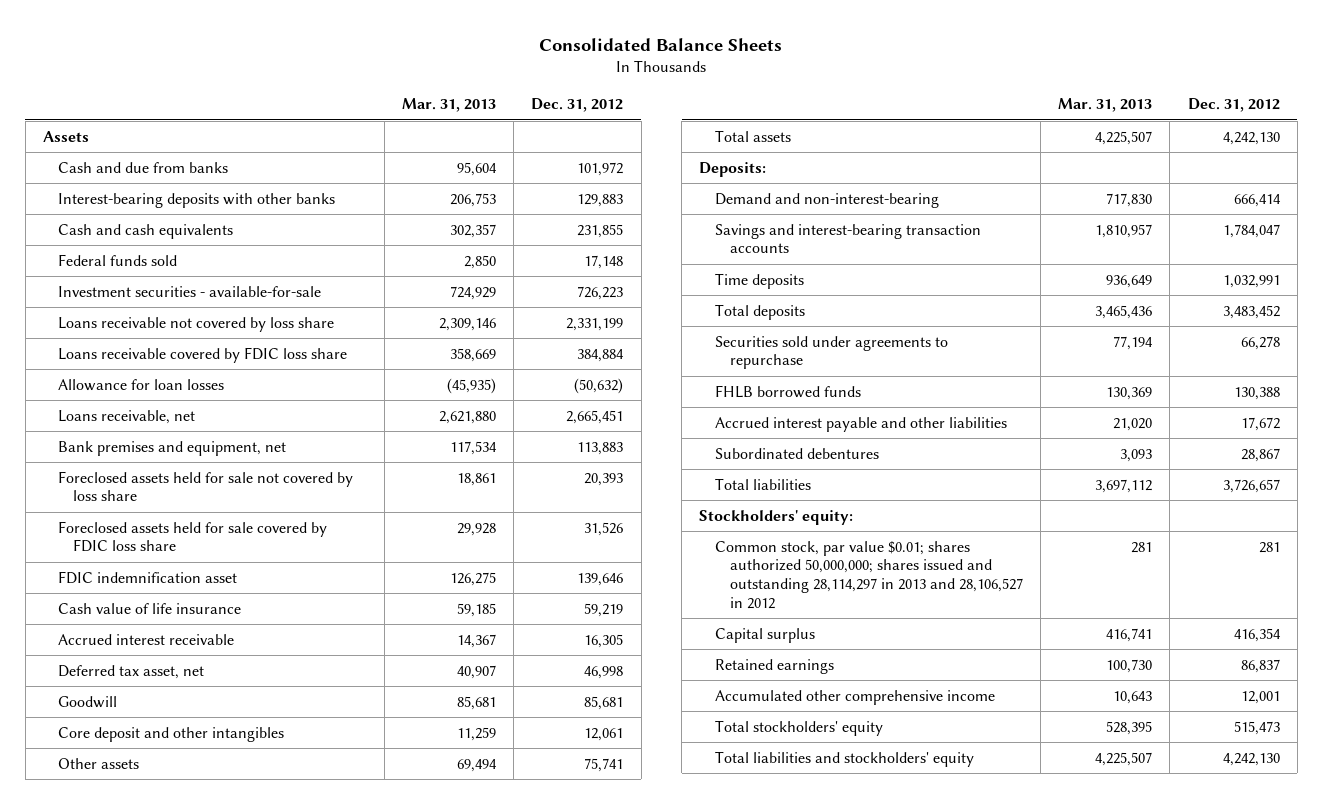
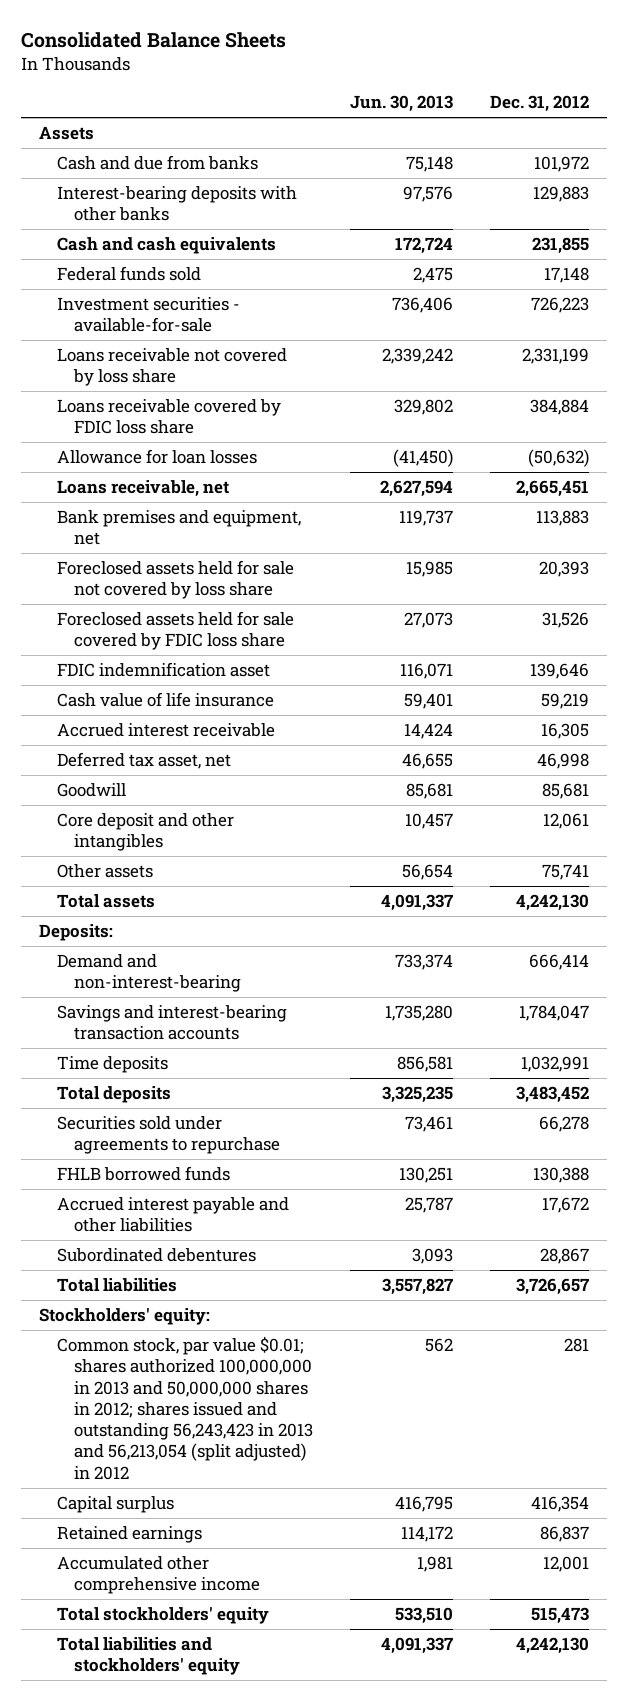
- | Mar. 31, 2013 | Dec. 31, 2012
+ | Jun. 30, 2013 | Dec. 31, 2012
- Common stock, par value $0.01; shares authorized 50,000,000; shares issued and outstanding 28,114,297 in 2013 and 28,106,527 in 2012 | 281 | 281
+ Common stock, par value $0.01; shares authorized 100,000,000 in 2013 and 50,000,000 shares in 2012; shares issued and outstanding 56,243,423 in 2013 and 56,213,054 (split adjusted) in 2012 | 562 | 281

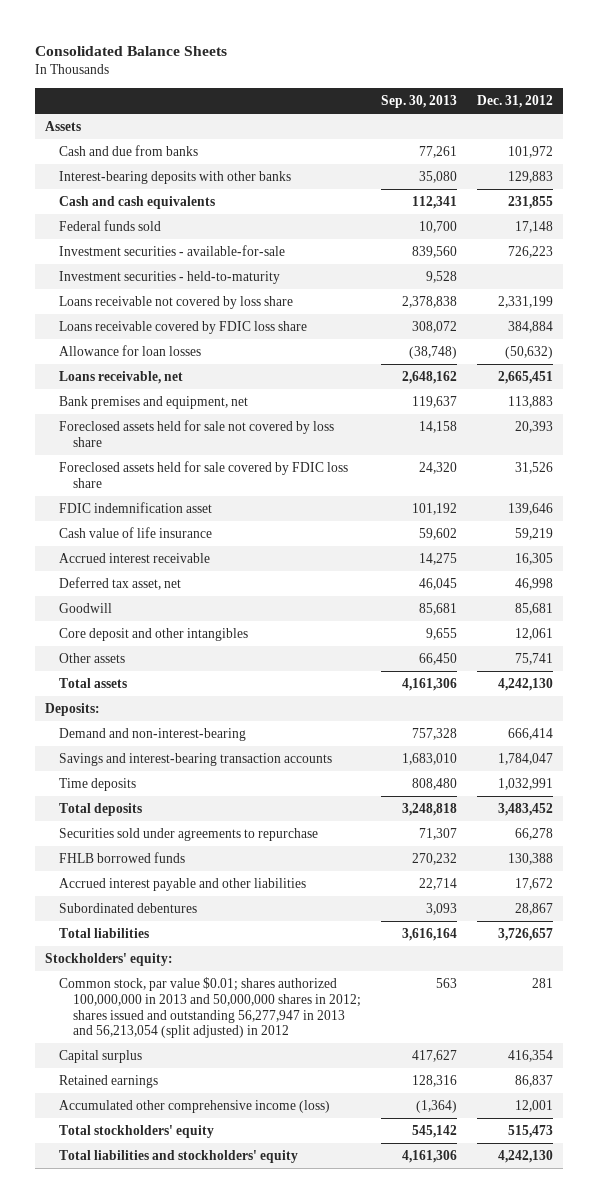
- | Jun. 30, 2013 | Dec. 31, 2012
+ | Sep. 30, 2013 | Dec. 31, 2012
+ Investment securities - held-to-maturity | 9,528 |
- Common stock, par value $0.01; shares authorized 100,000,000 in 2013 and 50,000,000 shares in 2012; shares issued and outstanding 56,243,423 in 2013 and 56,213,054 (split adjusted) in 2012 | 562 | 281
+ Common stock, par value $0.01; shares authorized 100,000,000 in 2013 and 50,000,000 shares in 2012; shares issued and outstanding 56,277,947 in 2013 and 56,213,054 (split adjusted) in 2012 | 563 | 281
- Accumulated other comprehensive income | 1,981 | 12,001
+ Accumulated other comprehensive income (loss) | (1,364) | 12,001

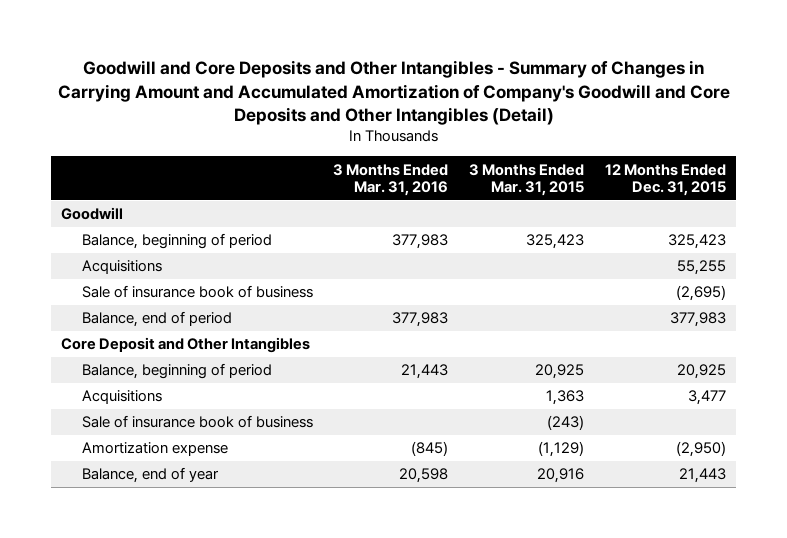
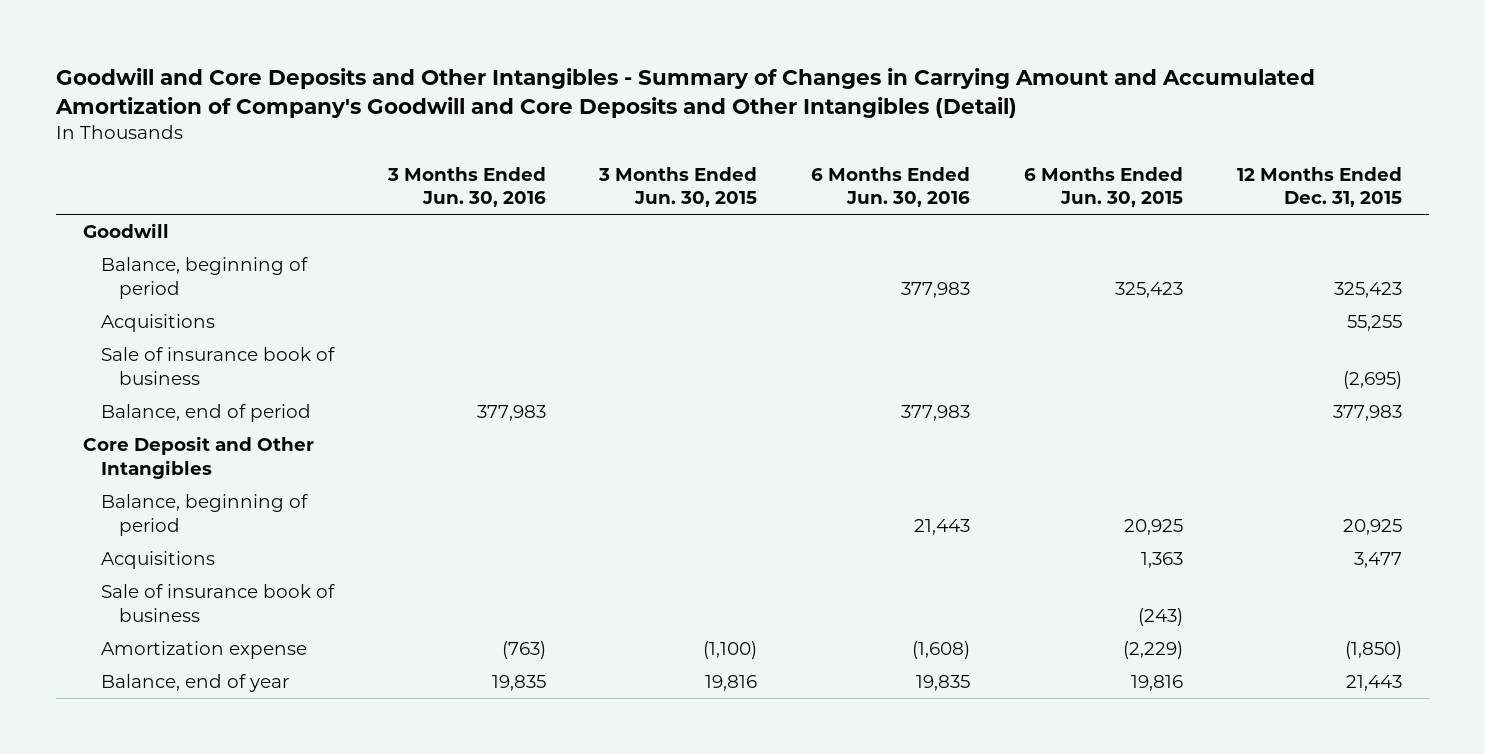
- | 3 Months Ended Mar. 31, 2016 | 3 Months Ended Mar. 31, 2015 | 12 Months Ended Dec. 31, 2015
+ | 3 Months Ended Jun. 30, 2016 | 3 Months Ended Jun. 30, 2015 | 6 Months Ended Jun. 30, 2016 | 6 Months Ended Jun. 30, 2015 | 12 Months Ended Dec. 31, 2015
- Amortization expense | (845) | (1,129) | (2,950)
+ Amortization expense | (763) | (1,100) | (1,608) | (2,229) | (1,850)

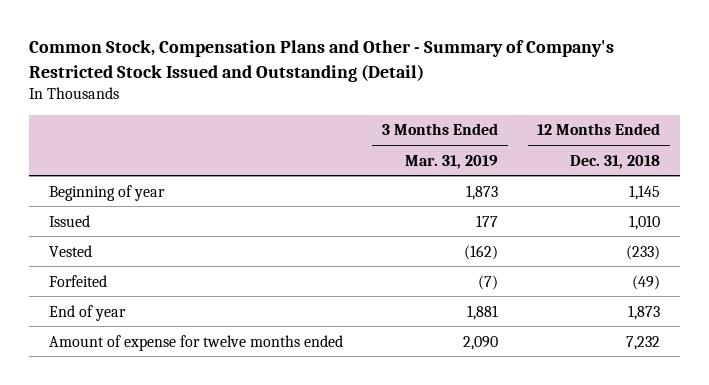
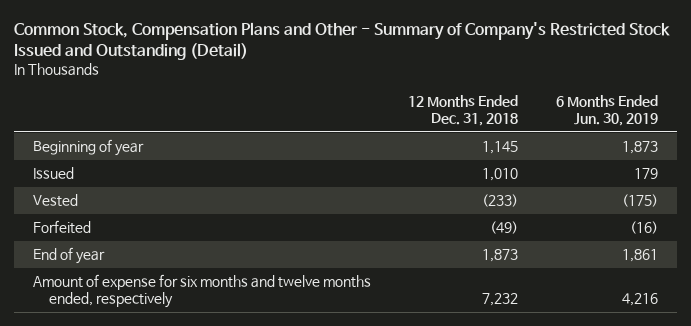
- | 3 Months Ended Mar. 31, 2019 | 12 Months Ended Dec. 31, 2018
+ | 12 Months Ended Dec. 31, 2018 | 6 Months Ended Jun. 30, 2019
- Amount of expense for twelve months ended | 2,090 | 7,232
+ Amount of expense for six months and twelve months ended, respectively | 7,232 | 4,216

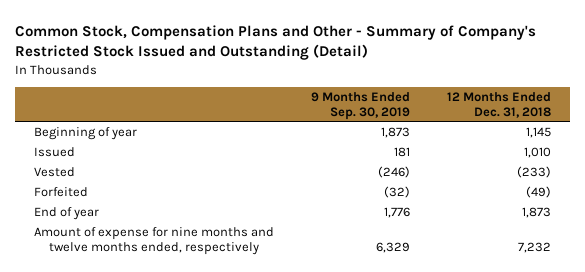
- | 12 Months Ended Dec. 31, 2018 | 6 Months Ended Jun. 30, 2019
+ | 9 Months Ended Sep. 30, 2019 | 12 Months Ended Dec. 31, 2018
- Amount of expense for six months and twelve months ended, respectively | 7,232 | 4,216
+ Amount of expense for nine months and twelve months ended, respectively | 6,329 | 7,232

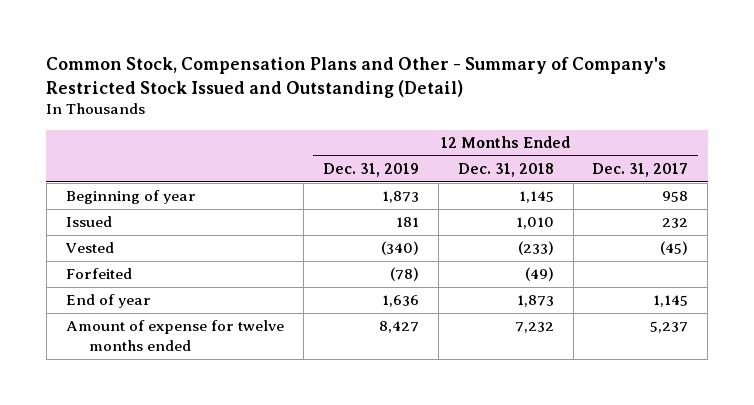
- | 9 Months Ended Sep. 30, 2019 | 12 Months Ended Dec. 31, 2018
+ | 12 Months Ended Dec. 31, 2019 | 12 Months Ended Dec. 31, 2018 | 12 Months Ended Dec. 31, 2017
- Amount of expense for nine months and twelve months ended, respectively | 6,329 | 7,232
+ Amount of expense for twelve months ended | 8,427 | 7,232 | 5,237

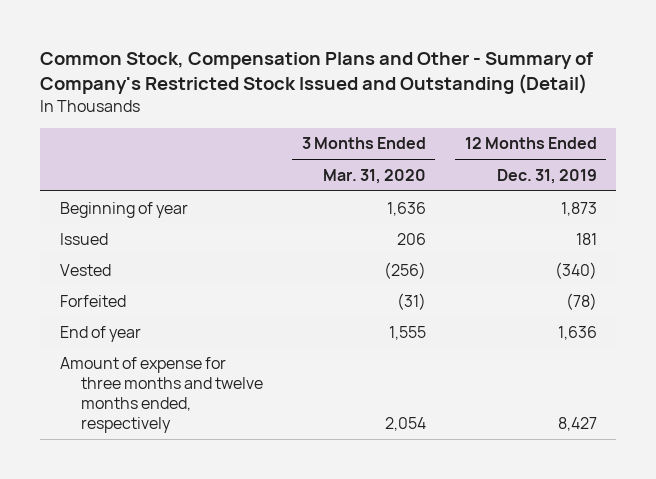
- | 12 Months Ended Dec. 31, 2019 | 12 Months Ended Dec. 31, 2018 | 12 Months Ended Dec. 31, 2017
+ | 3 Months Ended Mar. 31, 2020 | 12 Months Ended Dec. 31, 2019
- Amount of expense for twelve months ended | 8,427 | 7,232 | 5,237
+ Amount of expense for three months and twelve months ended, respectively | 2,054 | 8,427

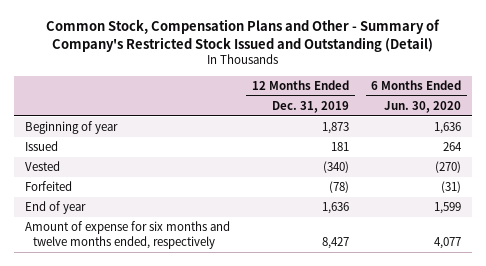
- | 3 Months Ended Mar. 31, 2020 | 12 Months Ended Dec. 31, 2019
+ | 12 Months Ended Dec. 31, 2019 | 6 Months Ended Jun. 30, 2020
- Amount of expense for three months and twelve months ended, respectively | 2,054 | 8,427
+ Amount of expense for six months and twelve months ended, respectively | 8,427 | 4,077

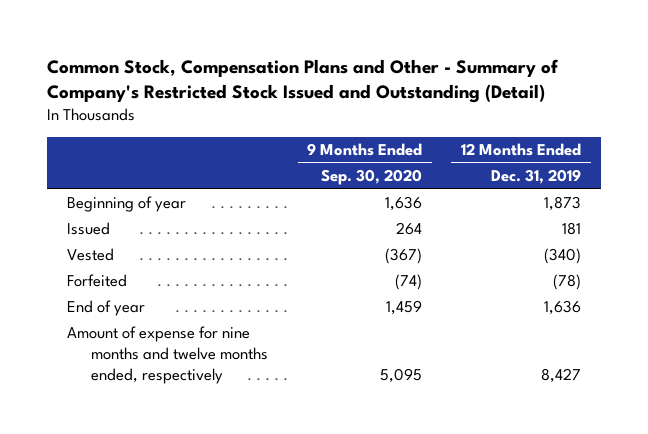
- | 12 Months Ended Dec. 31, 2019 | 6 Months Ended Jun. 30, 2020
+ | 9 Months Ended Sep. 30, 2020 | 12 Months Ended Dec. 31, 2019
- Amount of expense for six months and twelve months ended, respectively | 8,427 | 4,077
+ Amount of expense for nine months and twelve months ended, respectively | 5,095 | 8,427

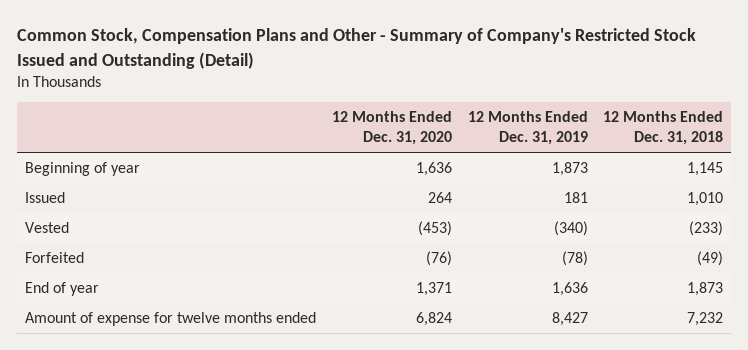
- | 9 Months Ended Sep. 30, 2020 | 12 Months Ended Dec. 31, 2019
+ | 12 Months Ended Dec. 31, 2020 | 12 Months Ended Dec. 31, 2019 | 12 Months Ended Dec. 31, 2018
- Amount of expense for nine months and twelve months ended, respectively | 5,095 | 8,427
+ Amount of expense for twelve months ended | 6,824 | 8,427 | 7,232

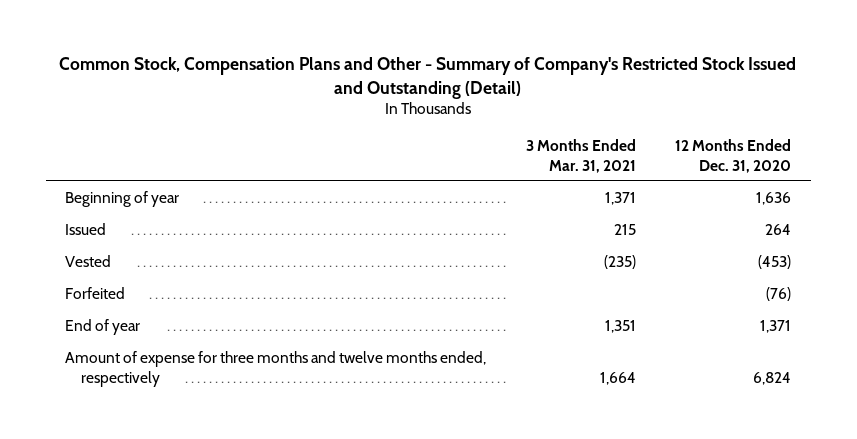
- | 12 Months Ended Dec. 31, 2020 | 12 Months Ended Dec. 31, 2019 | 12 Months Ended Dec. 31, 2018
+ | 3 Months Ended Mar. 31, 2021 | 12 Months Ended Dec. 31, 2020
- Amount of expense for twelve months ended | 6,824 | 8,427 | 7,232
+ Amount of expense for three months and twelve months ended, respectively | 1,664 | 6,824

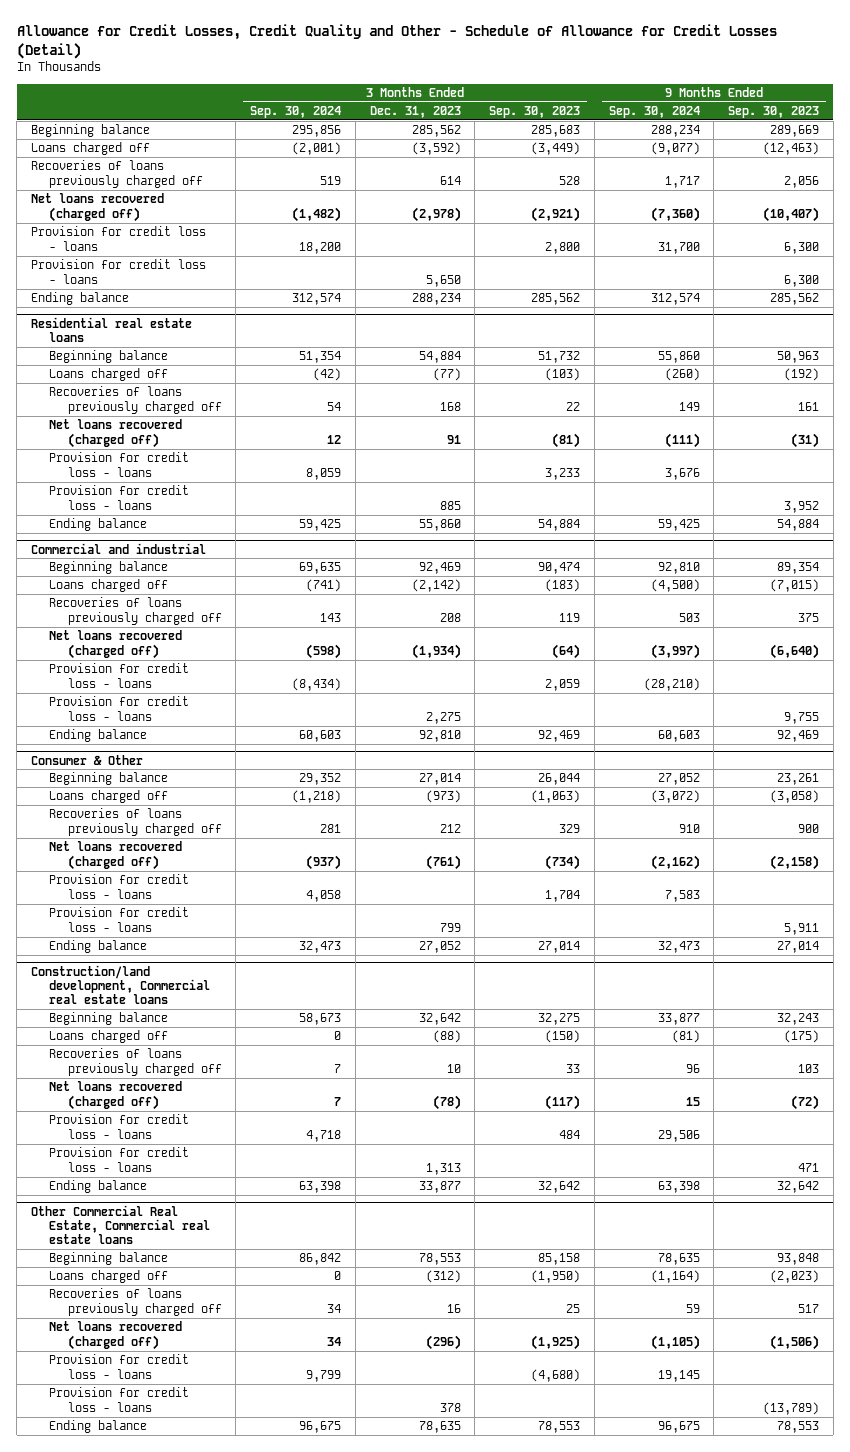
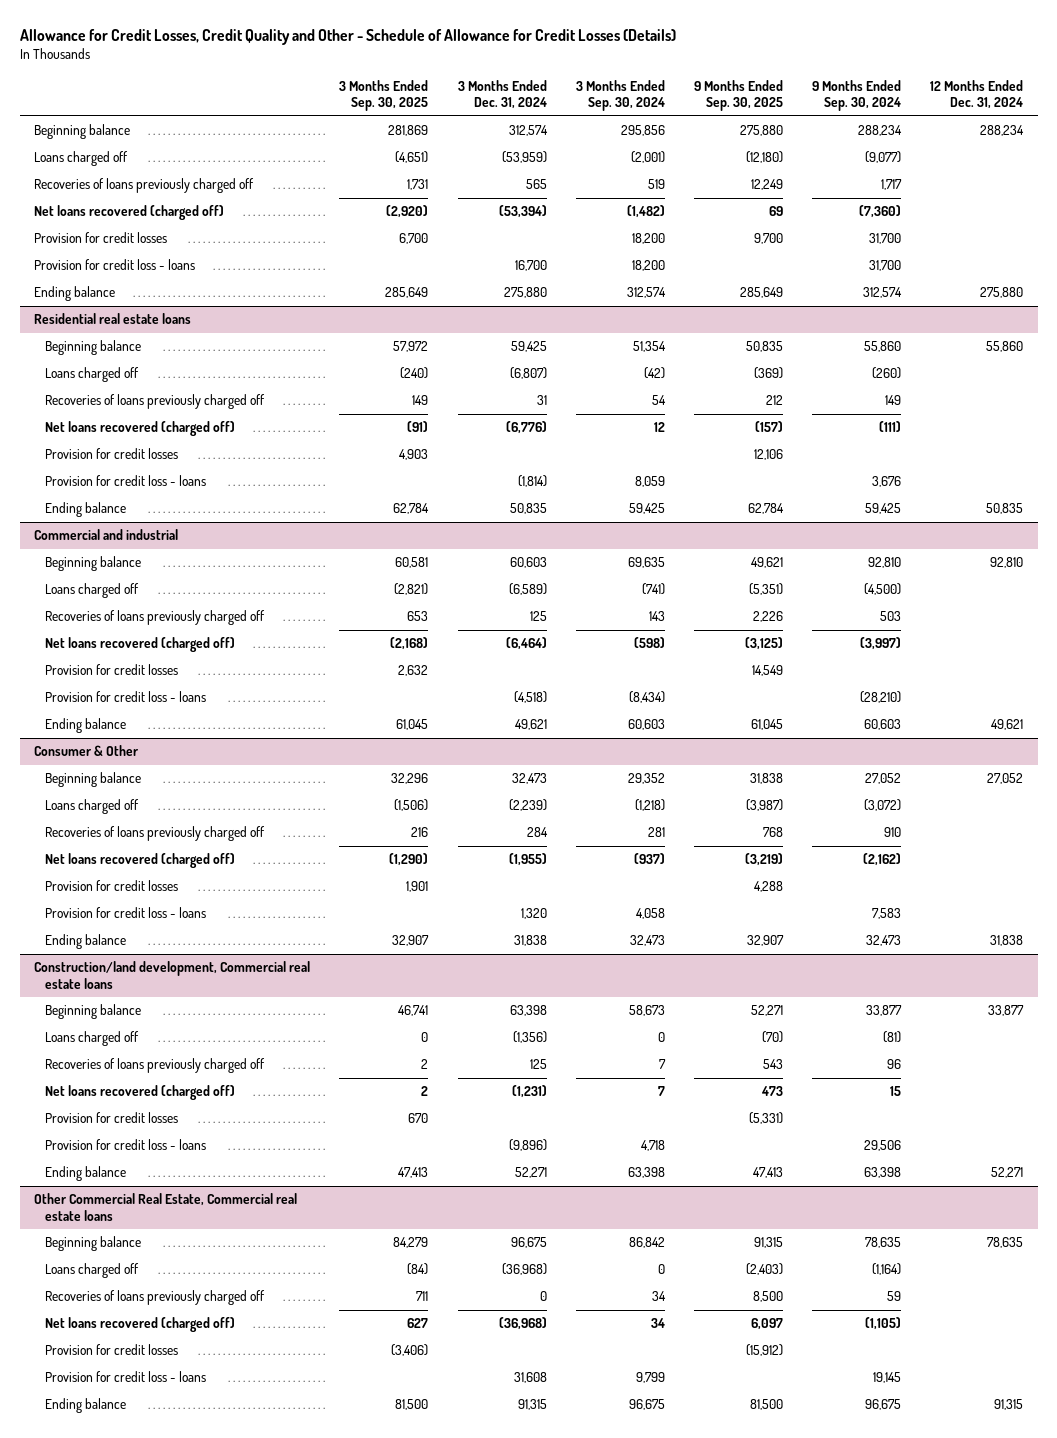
- Allowance for Credit Losses, Credit Quality and Other - Schedule of Allowance for Credit Losses (Detail)
+ Allowance for Credit Losses, Credit Quality and Other - Schedule of Allowance for Credit Losses (Details)
- | 3 Months Ended Sep. 30, 2024 | 3 Months Ended Dec. 31, 2023 | 3 Months Ended Sep. 30, 2023 | 9 Months Ended Sep. 30, 2024 | 9 Months Ended Sep. 30, 2023
+ | 3 Months Ended Sep. 30, 2025 | 3 Months Ended Dec. 31, 2024 | 3 Months Ended Sep. 30, 2024 | 9 Months Ended Sep. 30, 2025 | 9 Months Ended Sep. 30, 2024 | 12 Months Ended Dec. 31, 2024
+ Provision for credit losses | 6,700 | | 18,200 | 9,700 | 31,700 |
- Provision for credit loss - loans | | 5,650 | | | 6,300
@ Residential real estate loans
+ Provision for credit losses | 4,903 | | | 12,106 | |
- Provision for credit loss - loans | | 885 | | | 3,952
@ Commercial and industrial
+ Provision for credit losses | 2,632 | | | 14,549 | |
- Provision for credit loss - loans | | 2,275 | | | 9,755
@ Consumer & Other
+ Provision for credit losses | 1,901 | | | 4,288 | |
- Provision for credit loss - loans | | 799 | | | 5,911
@ Construction/land development, Commercial real estate loans
+ Provision for credit losses | 670 | | | (5,331) | |
- Provision for credit loss - loans | | 1,313 | | | 471
@ Other Commercial Real Estate, Commercial real estate loans
+ Provision for credit losses | (3,406) | | | (15,912) | |
- Provision for credit loss - loans | | 378 | | | (13,789)

